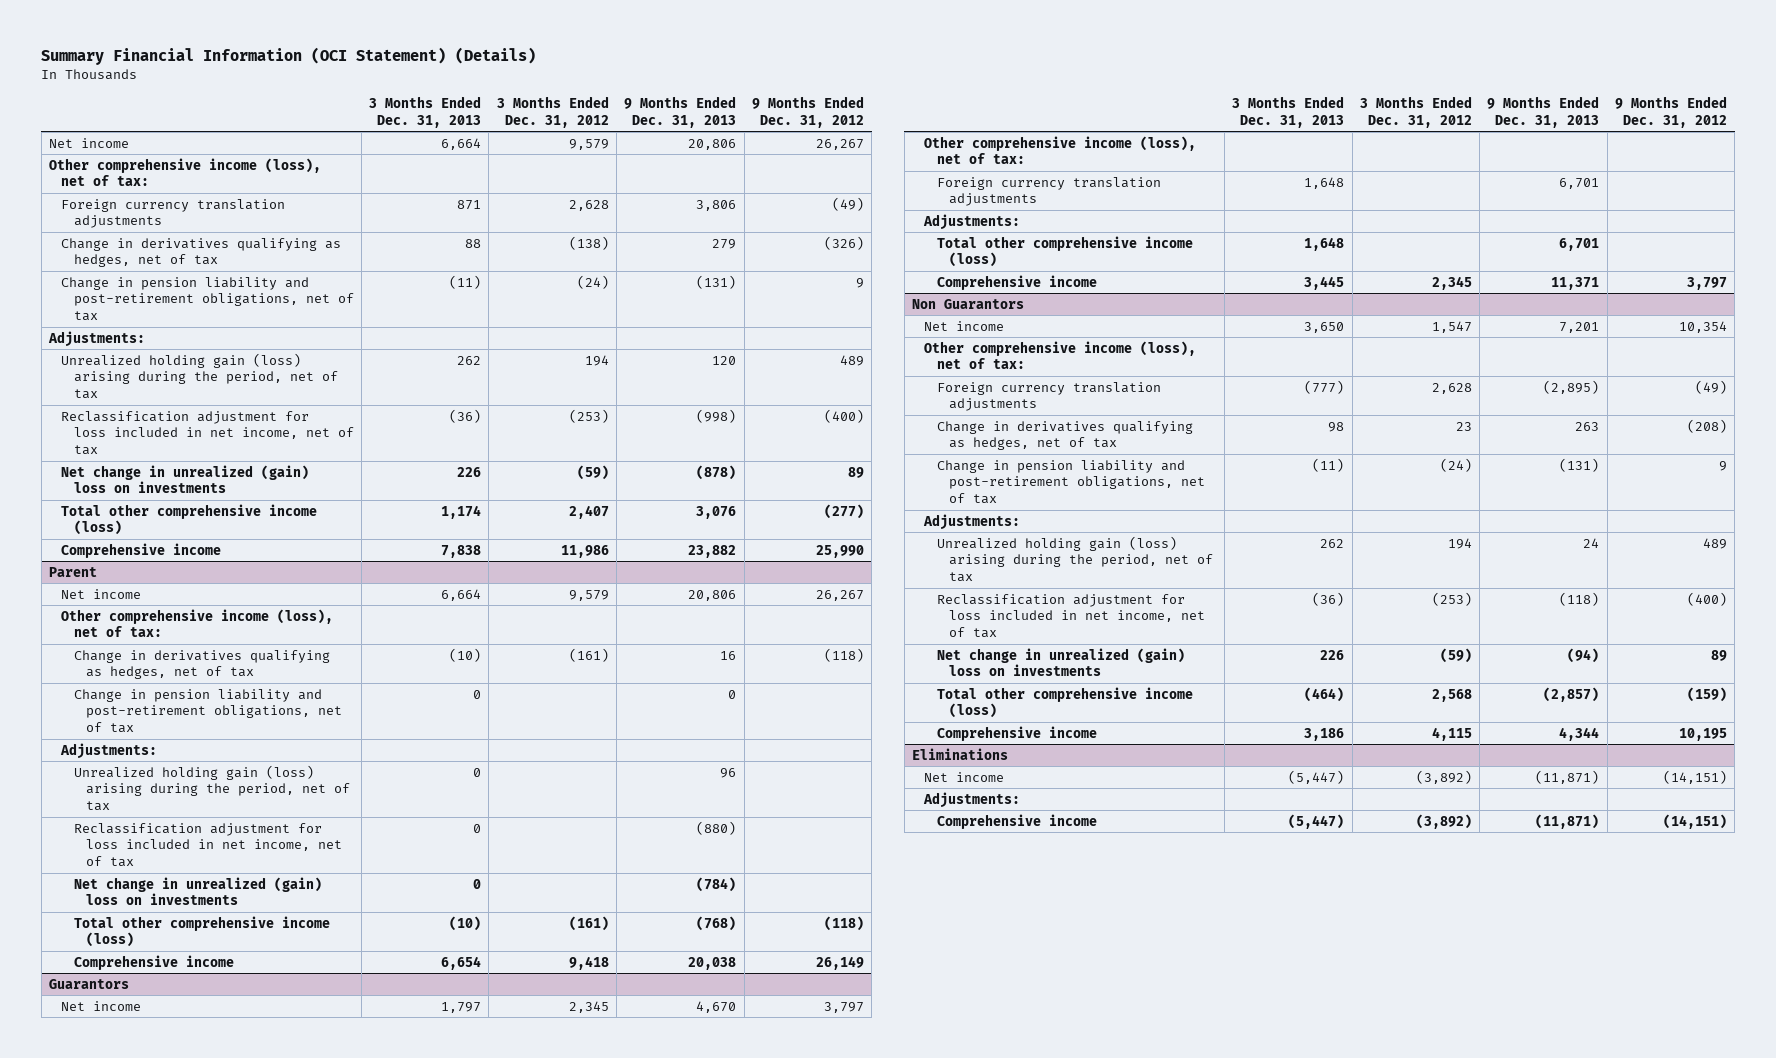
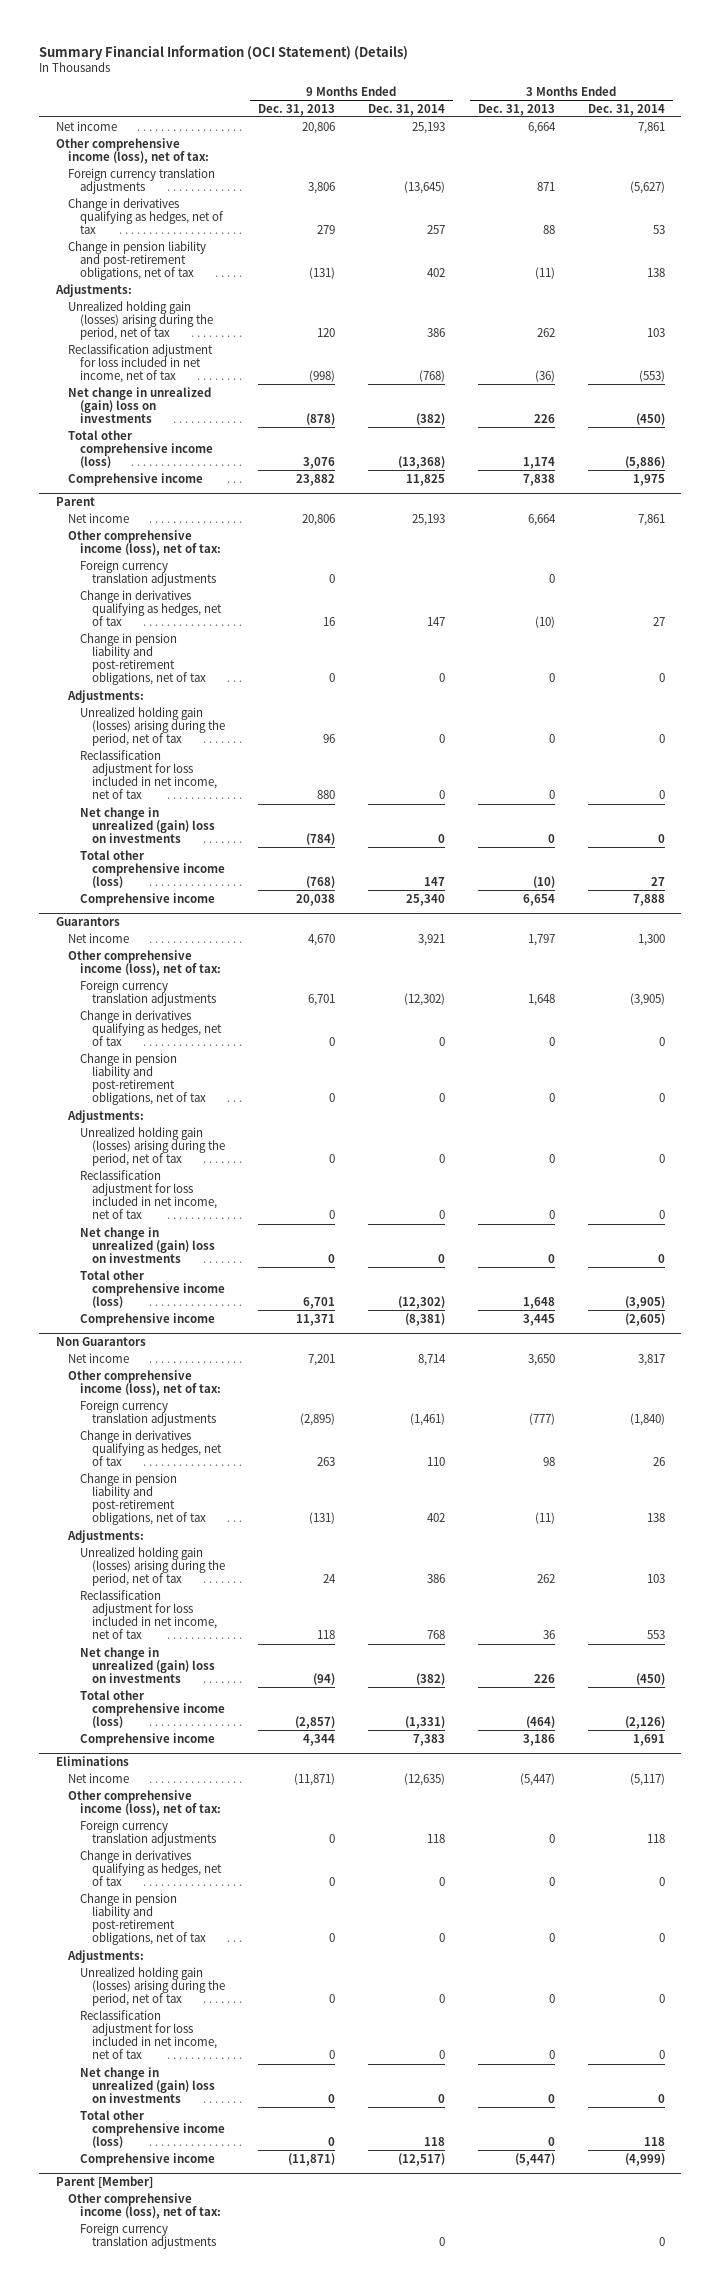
- | 3 Months Ended Dec. 31, 2013 | 3 Months Ended Dec. 31, 2012 | 9 Months Ended Dec. 31, 2013 | 9 Months Ended Dec. 31, 2012
+ | 9 Months Ended Dec. 31, 2013 | 9 Months Ended Dec. 31, 2014 | 3 Months Ended Dec. 31, 2013 | 3 Months Ended Dec. 31, 2014
- Unrealized holding gain (loss) arising during the period, net of tax | 262 | 194 | 120 | 489
+ Unrealized holding gain (losses) arising during the period, net of tax | 120 | 386 | 262 | 103
@ Parent
+ Foreign currency translation adjustments | 0 | | 0 |
- Unrealized holding gain (loss) arising during the period, net of tax | 0 | | 96 |
- Reclassification adjustment for loss included in net income, net of tax | 0 | | (880) |
+ Unrealized holding gain (losses) arising during the period, net of tax | 96 | 0 | 0 | 0
+ Reclassification adjustment for loss included in net income, net of tax | 880 | 0 | 0 | 0
@ Guarantors
+ Change in derivatives qualifying as hedges, net of tax | 0 | 0 | 0 | 0
+ Change in pension liability and post-retirement obligations, net of tax | 0 | 0 | 0 | 0
+ Unrealized holding gain (losses) arising during the period, net of tax | 0 | 0 | 0 | 0
+ Reclassification adjustment for loss included in net income, net of tax | 0 | 0 | 0 | 0
+ Net change in unrealized (gain) loss on investments | 0 | 0 | 0 | 0
@ Non Guarantors
- Unrealized holding gain (loss) arising during the period, net of tax | 262 | 194 | 24 | 489
- Reclassification adjustment for loss included in net income, net of tax | (36) | (253) | (118) | (400)
+ Unrealized holding gain (losses) arising during the period, net of tax | 24 | 386 | 262 | 103
+ Reclassification adjustment for loss included in net income, net of tax | 118 | 768 | 36 | 553
@ Eliminations
+ Other comprehensive income (loss), net of tax:
+ Foreign currency translation adjustments | 0 | 118 | 0 | 118
+ Change in derivatives qualifying as hedges, net of tax | 0 | 0 | 0 | 0
+ Change in pension liability and post-retirement obligations, net of tax | 0 | 0 | 0 | 0
+ Unrealized holding gain (losses) arising during the period, net of tax | 0 | 0 | 0 | 0
+ Reclassification adjustment for loss included in net income, net of tax | 0 | 0 | 0 | 0
+ Net change in unrealized (gain) loss on investments | 0 | 0 | 0 | 0
+ Total other comprehensive income (loss) | 0 | 118 | 0 | 118
+ Parent [Member]
+ Other comprehensive income (loss), net of tax:
+ Foreign currency translation adjustments | | 0 | | 0

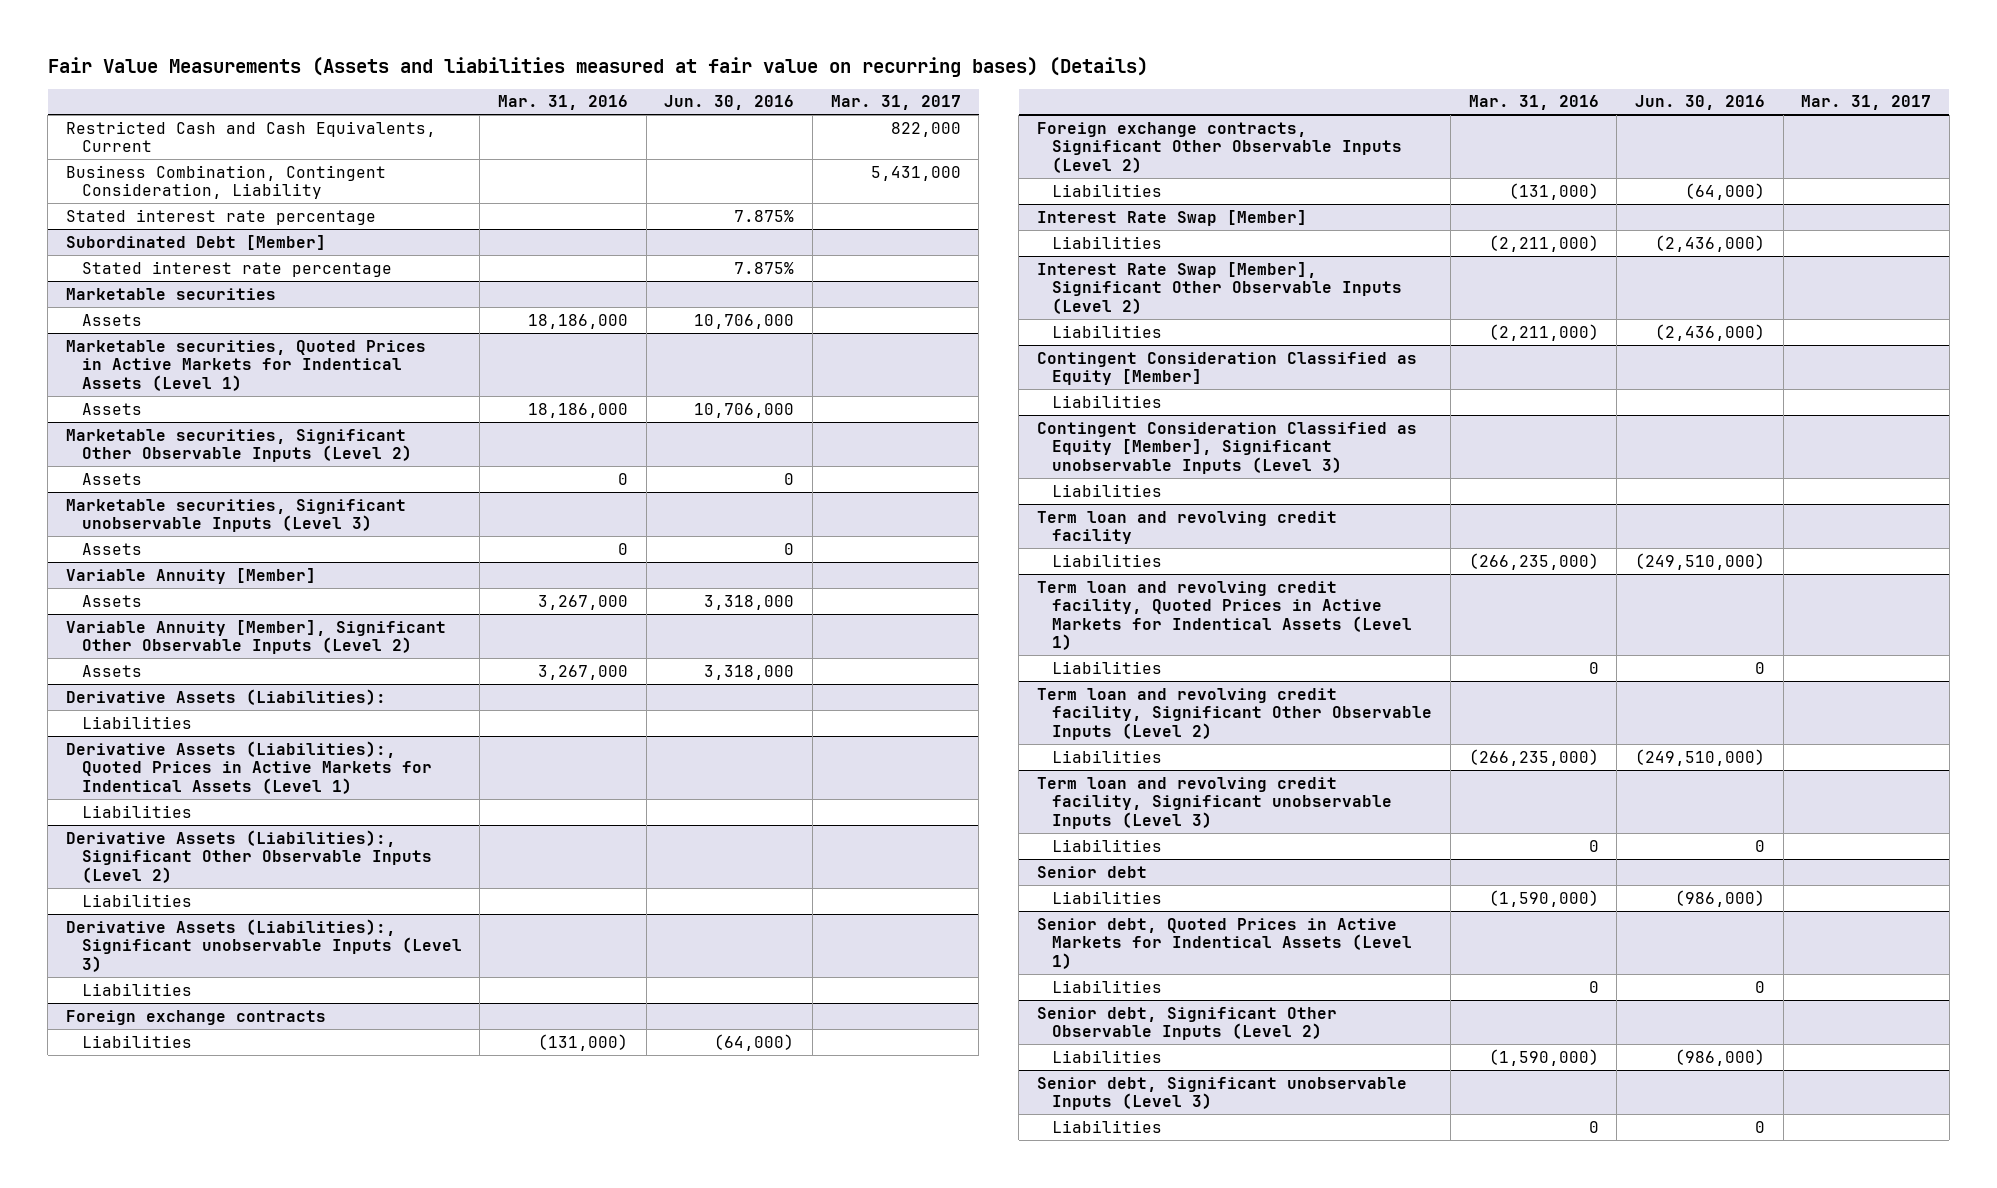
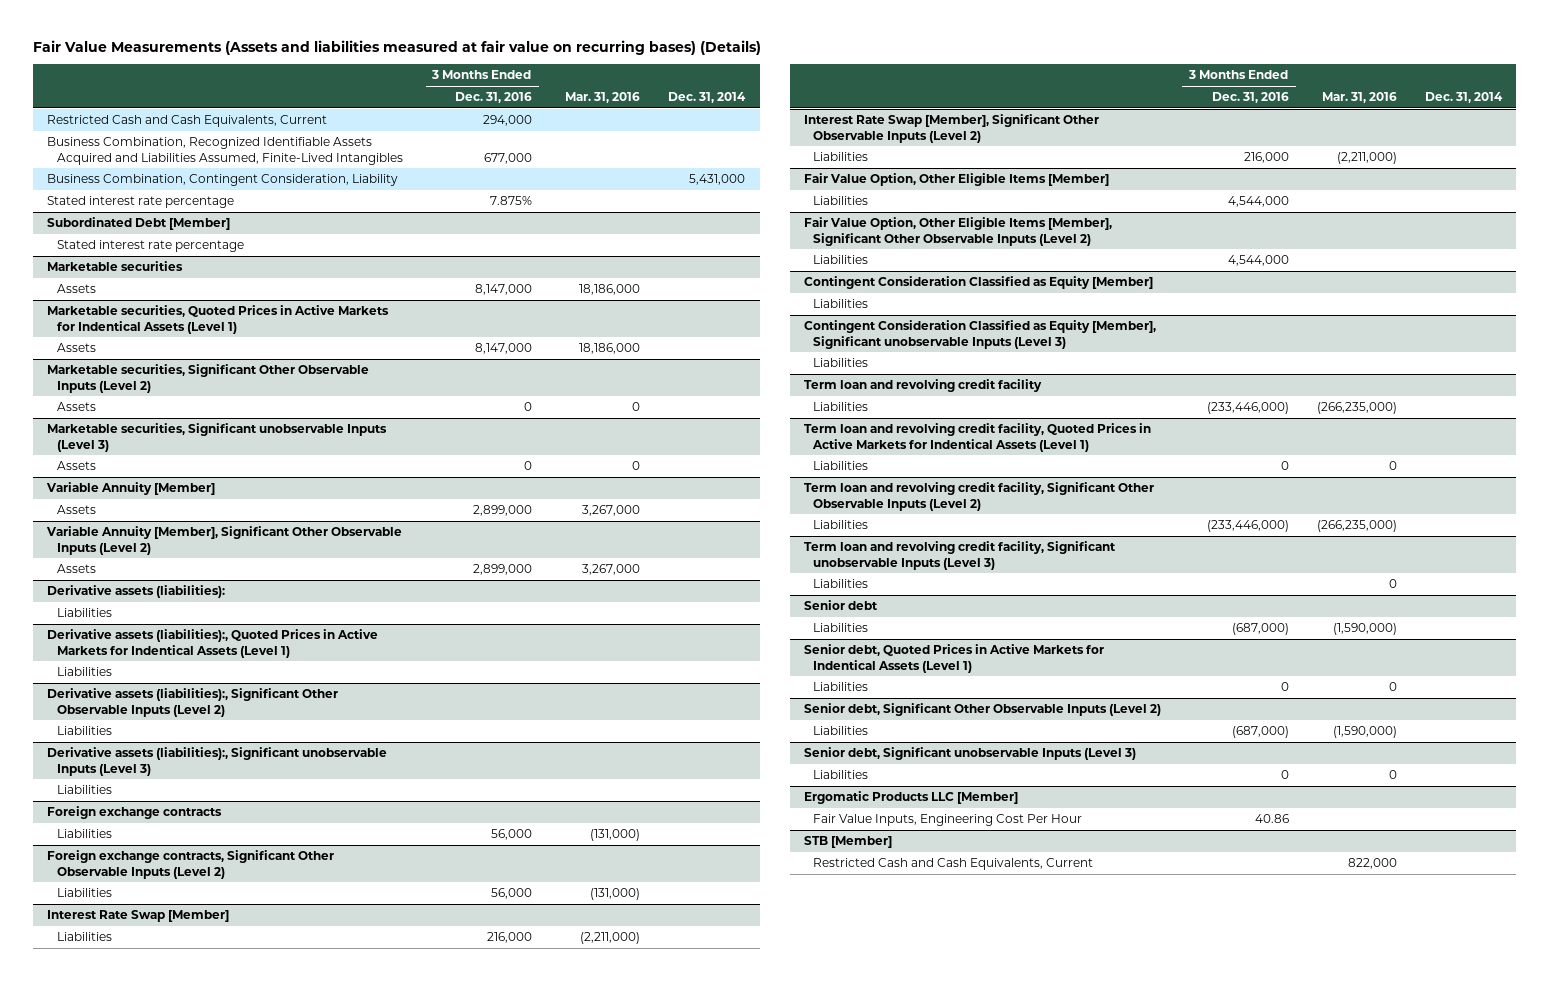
- | Mar. 31, 2016 | Jun. 30, 2016 | Mar. 31, 2017
+ | 3 Months Ended Dec. 31, 2016 | Mar. 31, 2016 | Dec. 31, 2014
+ Business Combination, Recognized Identifiable Assets Acquired and Liabilities Assumed, Finite-Lived Intangibles | 677,000 | |
- Derivative Assets (Liabilities):
+ Derivative assets (liabilities):
- Derivative Assets (Liabilities):, Quoted Prices in Active Markets for Indentical Assets (Level 1)
+ Derivative assets (liabilities):, Quoted Prices in Active Markets for Indentical Assets (Level 1)
- Derivative Assets (Liabilities):, Significant Other Observable Inputs (Level 2)
+ Derivative assets (liabilities):, Significant Other Observable Inputs (Level 2)
- Derivative Assets (Liabilities):, Significant unobservable Inputs (Level 3)
+ Derivative assets (liabilities):, Significant unobservable Inputs (Level 3)
+ Fair Value Option, Other Eligible Items [Member]
+ Liabilities | 4,544,000 | |
+ Fair Value Option, Other Eligible Items [Member], Significant Other Observable Inputs (Level 2)
+ Liabilities | 4,544,000 | |
+ Ergomatic Products LLC [Member]
+ Fair Value Inputs, Engineering Cost Per Hour | 40.86 | |
+ STB [Member]
+ Restricted Cash and Cash Equivalents, Current | | 822,000 |

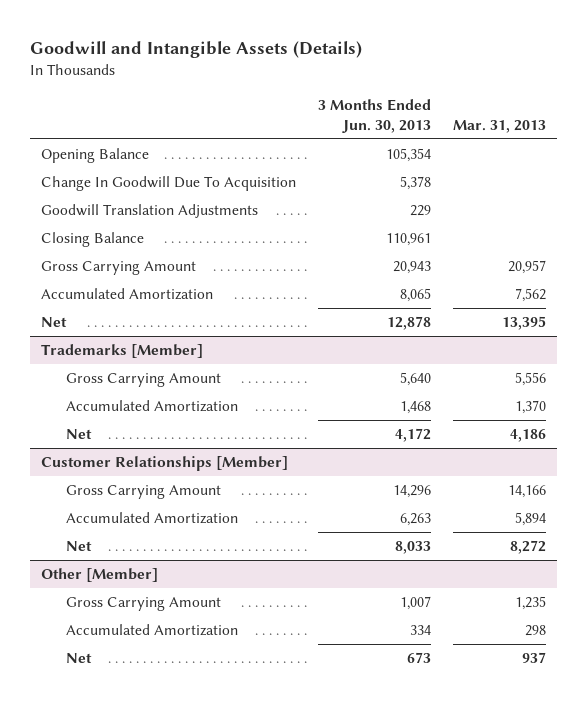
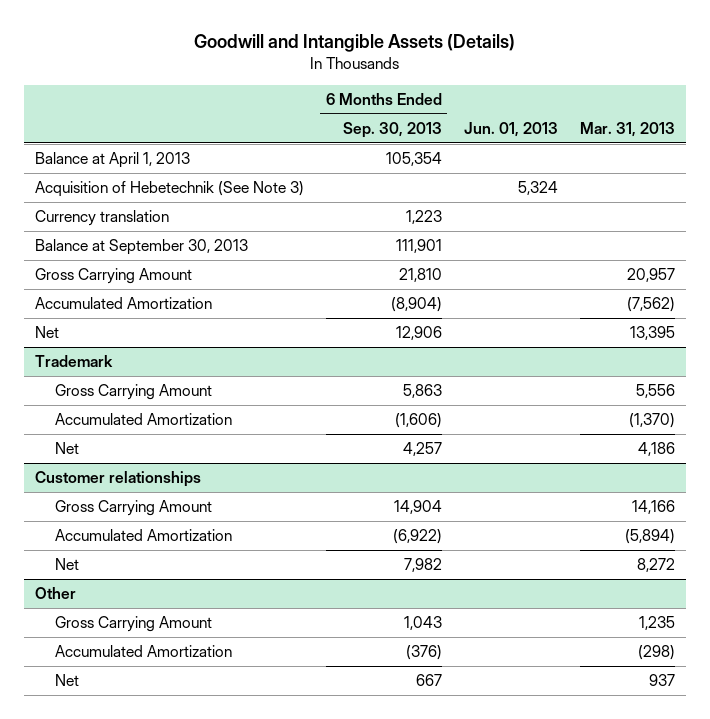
- | 3 Months Ended Jun. 30, 2013 | Mar. 31, 2013
+ | 6 Months Ended Sep. 30, 2013 | Jun. 01, 2013 | Mar. 31, 2013
- Opening Balance | 105,354 |
- Change In Goodwill Due To Acquisition | 5,378 |
- Goodwill Translation Adjustments | 229 |
- Closing Balance | 110,961 |
+ Balance at April 1, 2013 | 105,354 | |
+ Acquisition of Hebetechnik (See Note 3) | | 5,324 |
+ Currency translation | 1,223 | |
+ Balance at September 30, 2013 | 111,901 | |
- Accumulated Amortization | 8,065 | 7,562
+ Accumulated Amortization | (8,904) | | (7,562)
- Trademarks [Member]
+ Trademark
- Accumulated Amortization | 1,468 | 1,370
+ Accumulated Amortization | (1,606) | | (1,370)
- Customer Relationships [Member]
+ Customer relationships
- Accumulated Amortization | 6,263 | 5,894
+ Accumulated Amortization | (6,922) | | (5,894)
- Other [Member]
+ Other
- Accumulated Amortization | 334 | 298
+ Accumulated Amortization | (376) | | (298)

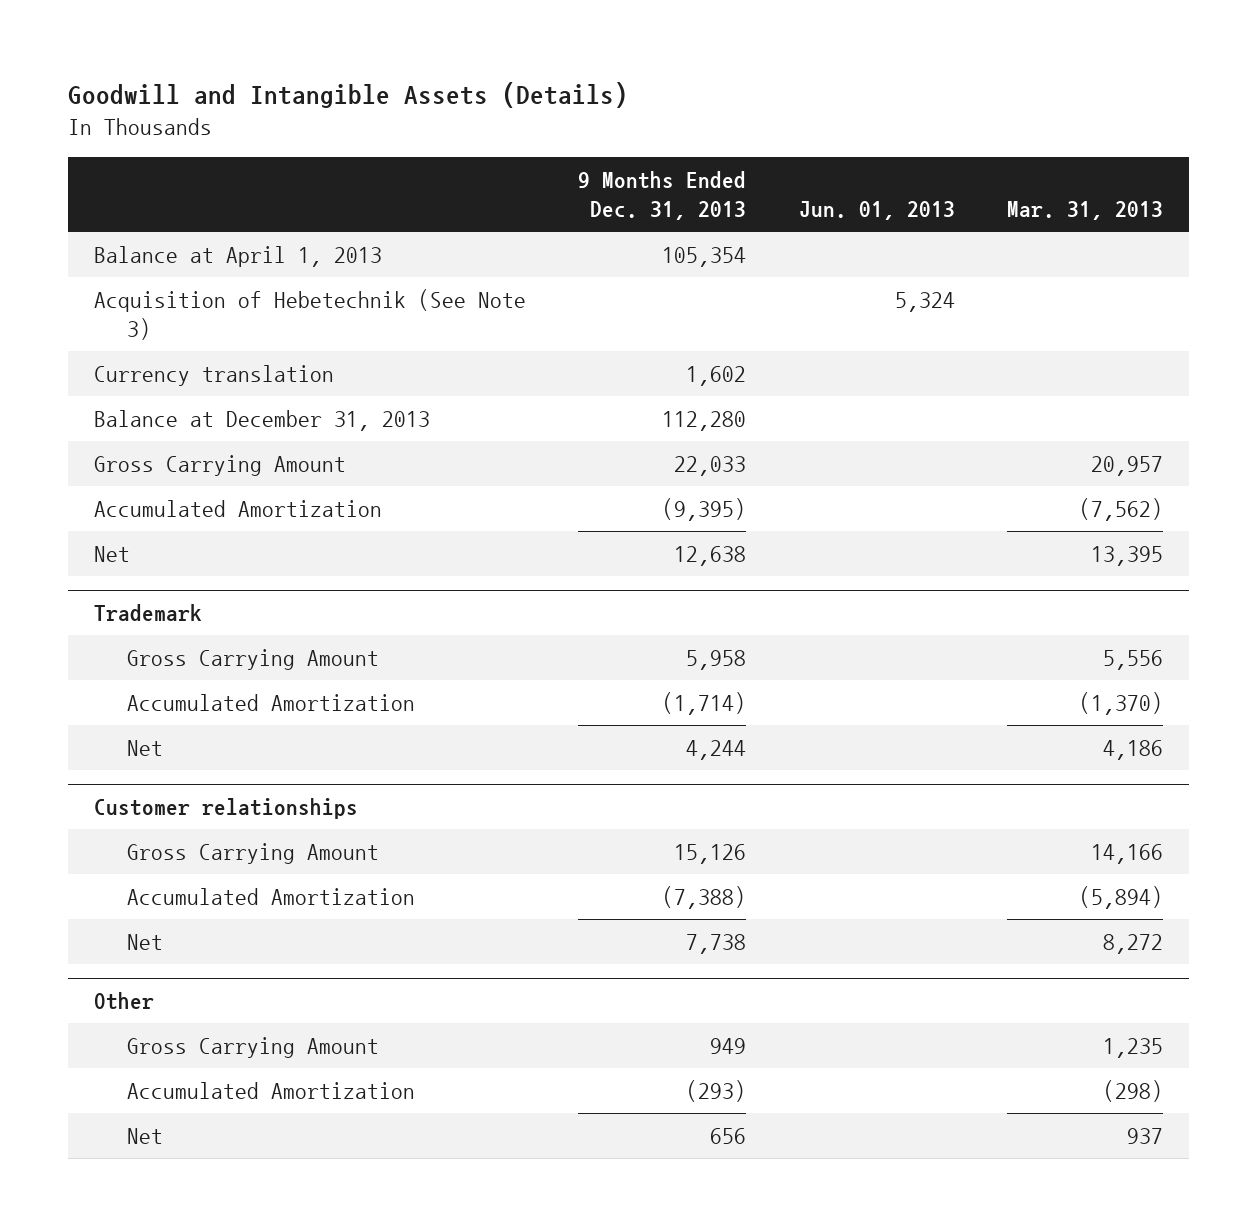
- | 6 Months Ended Sep. 30, 2013 | Jun. 01, 2013 | Mar. 31, 2013
+ | 9 Months Ended Dec. 31, 2013 | Jun. 01, 2013 | Mar. 31, 2013
- Balance at September 30, 2013 | 111,901 | |
+ Balance at December 31, 2013 | 112,280 | |

